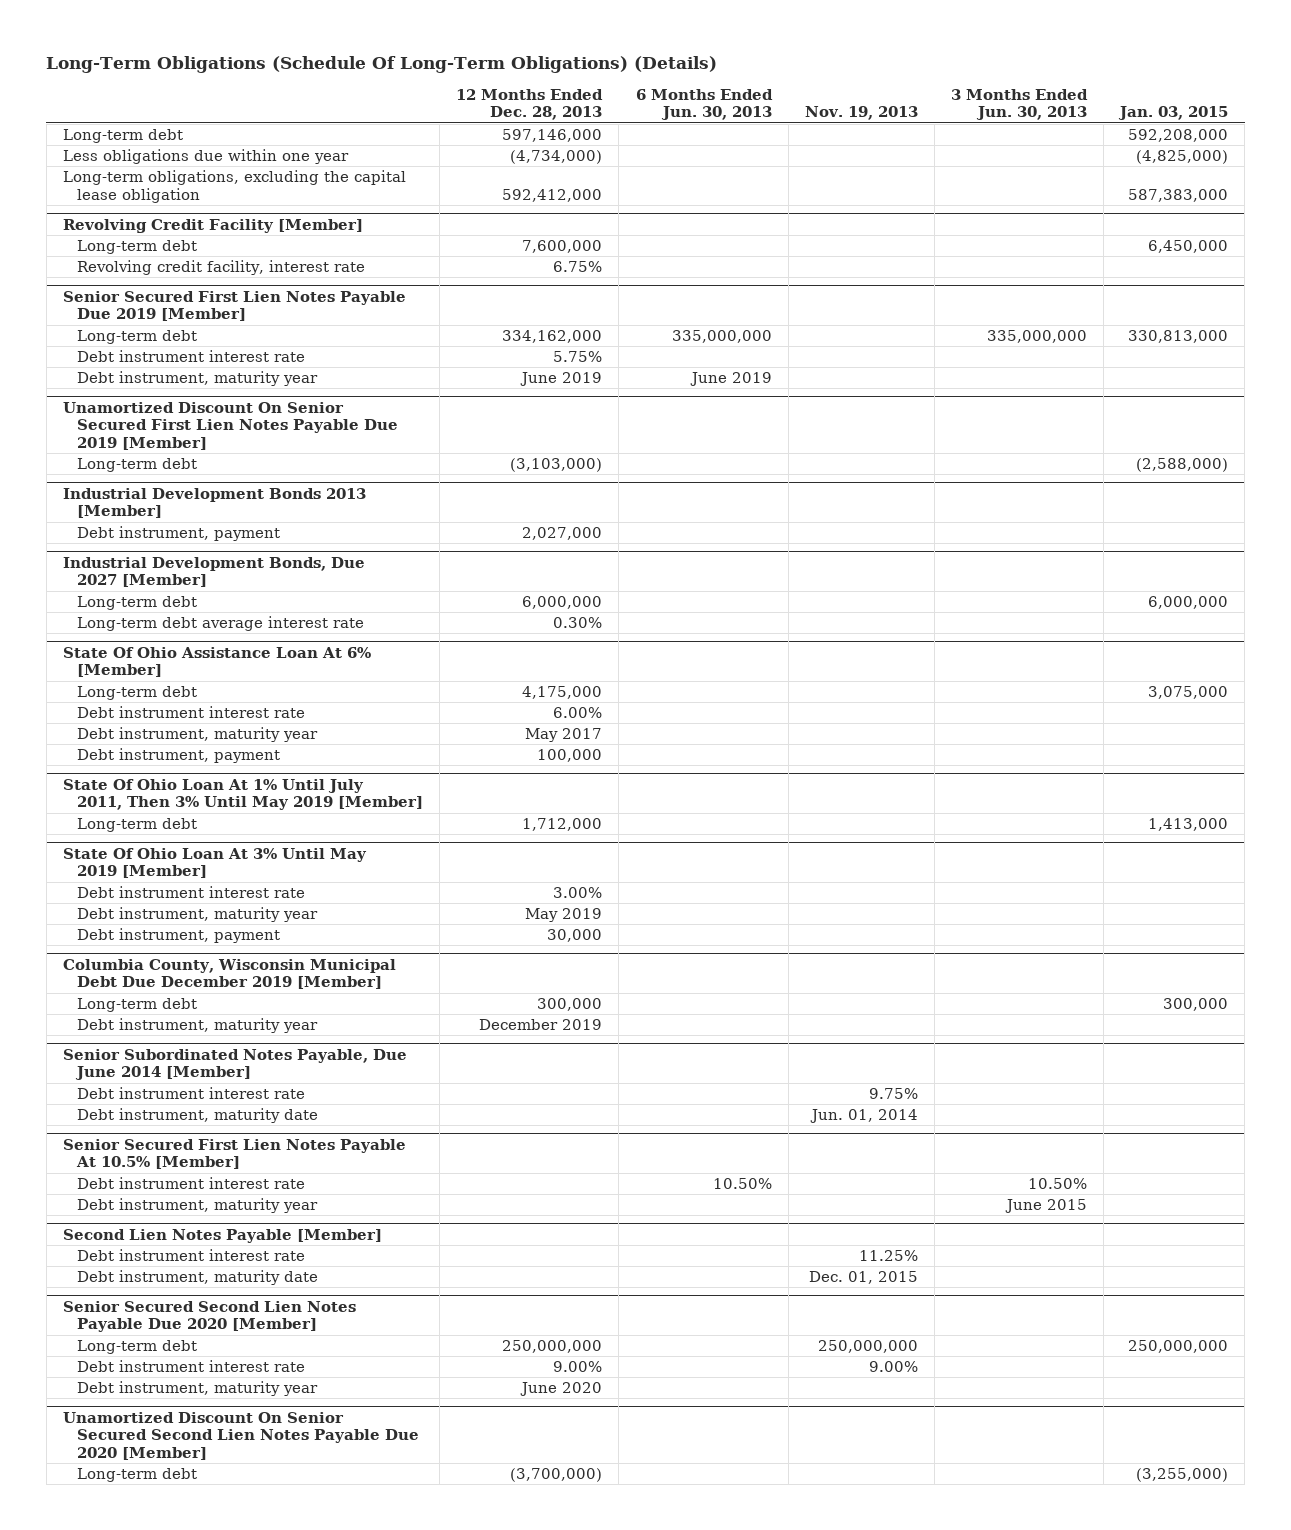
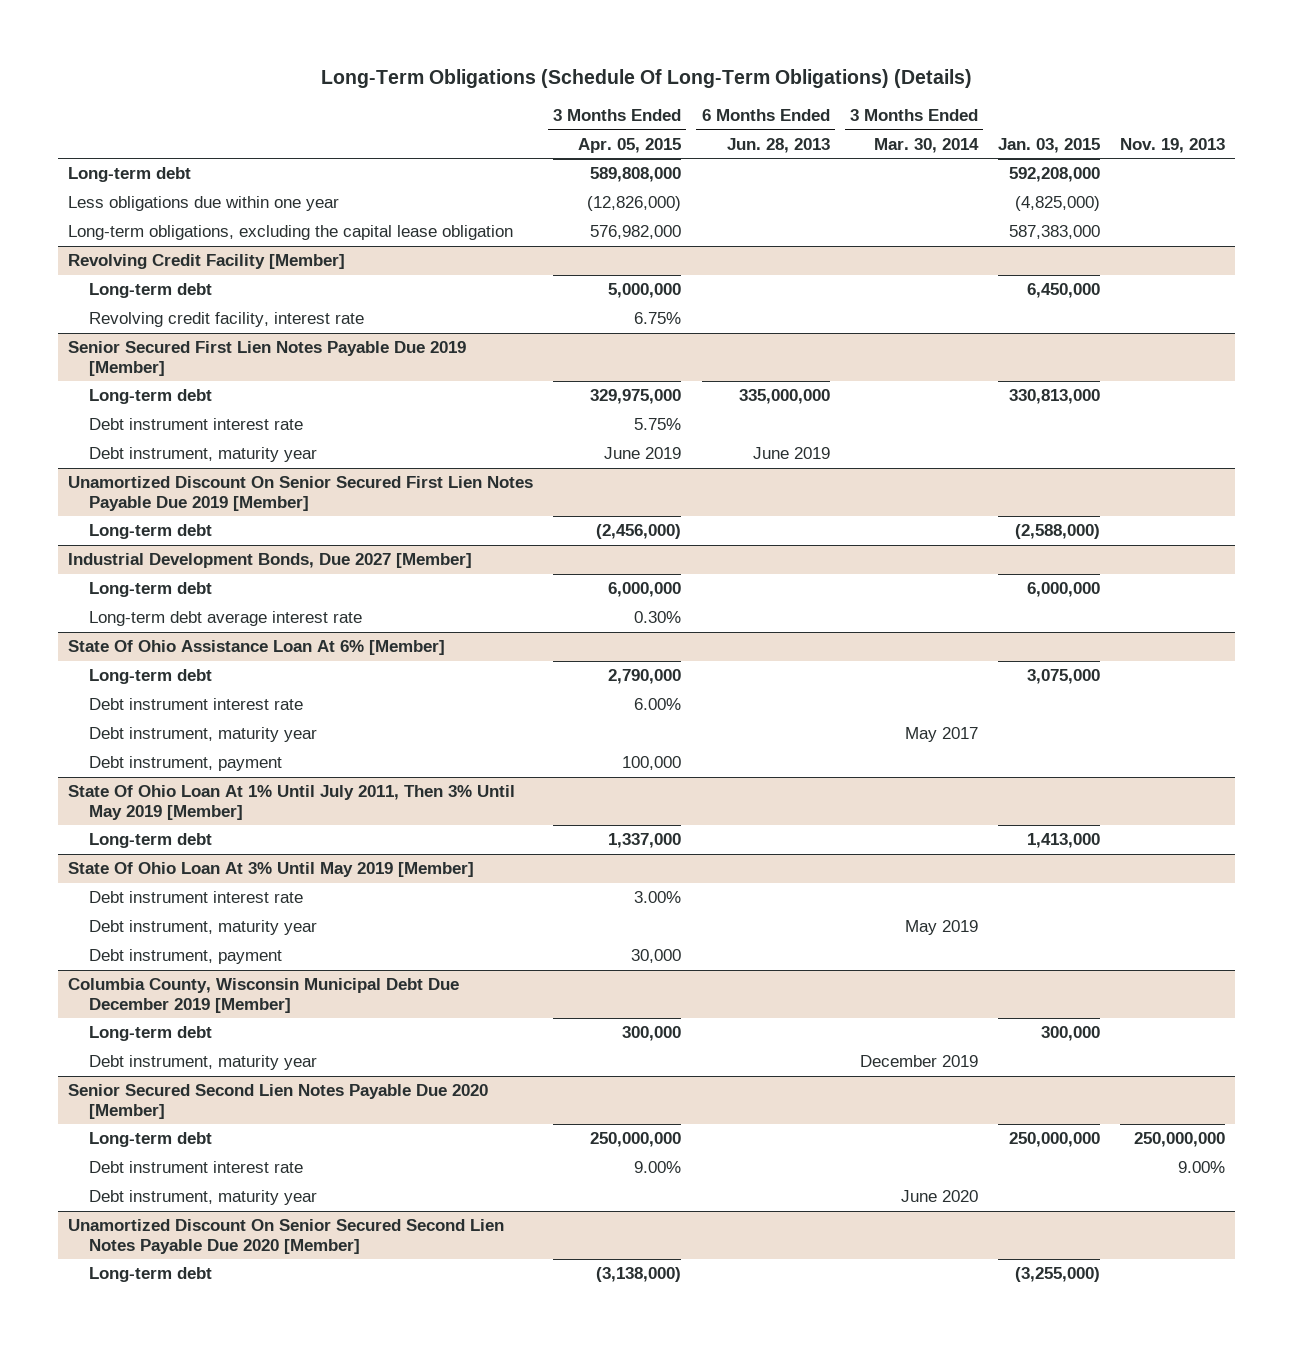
- | 12 Months Ended Dec. 28, 2013 | 6 Months Ended Jun. 30, 2013 | Nov. 19, 2013 | 3 Months Ended Jun. 30, 2013 | Jan. 03, 2015
+ | 3 Months Ended Apr. 05, 2015 | 6 Months Ended Jun. 28, 2013 | 3 Months Ended Mar. 30, 2014 | Jan. 03, 2015 | Nov. 19, 2013
- Industrial Development Bonds 2013 [Member]
- Debt instrument, payment | 2,027,000 | | | |
- Senior Subordinated Notes Payable, Due June 2014 [Member]
- Debt instrument interest rate | | | 9.75% | |
- Debt instrument, maturity date | | | Jun. 01, 2014 | |
- Senior Secured First Lien Notes Payable At 10.5% [Member]
- Debt instrument interest rate | | 10.50% | | 10.50% |
- Debt instrument, maturity year | | | | June 2015 |
- Second Lien Notes Payable [Member]
- Debt instrument interest rate | | | 11.25% | |
- Debt instrument, maturity date | | | Dec. 01, 2015 | |

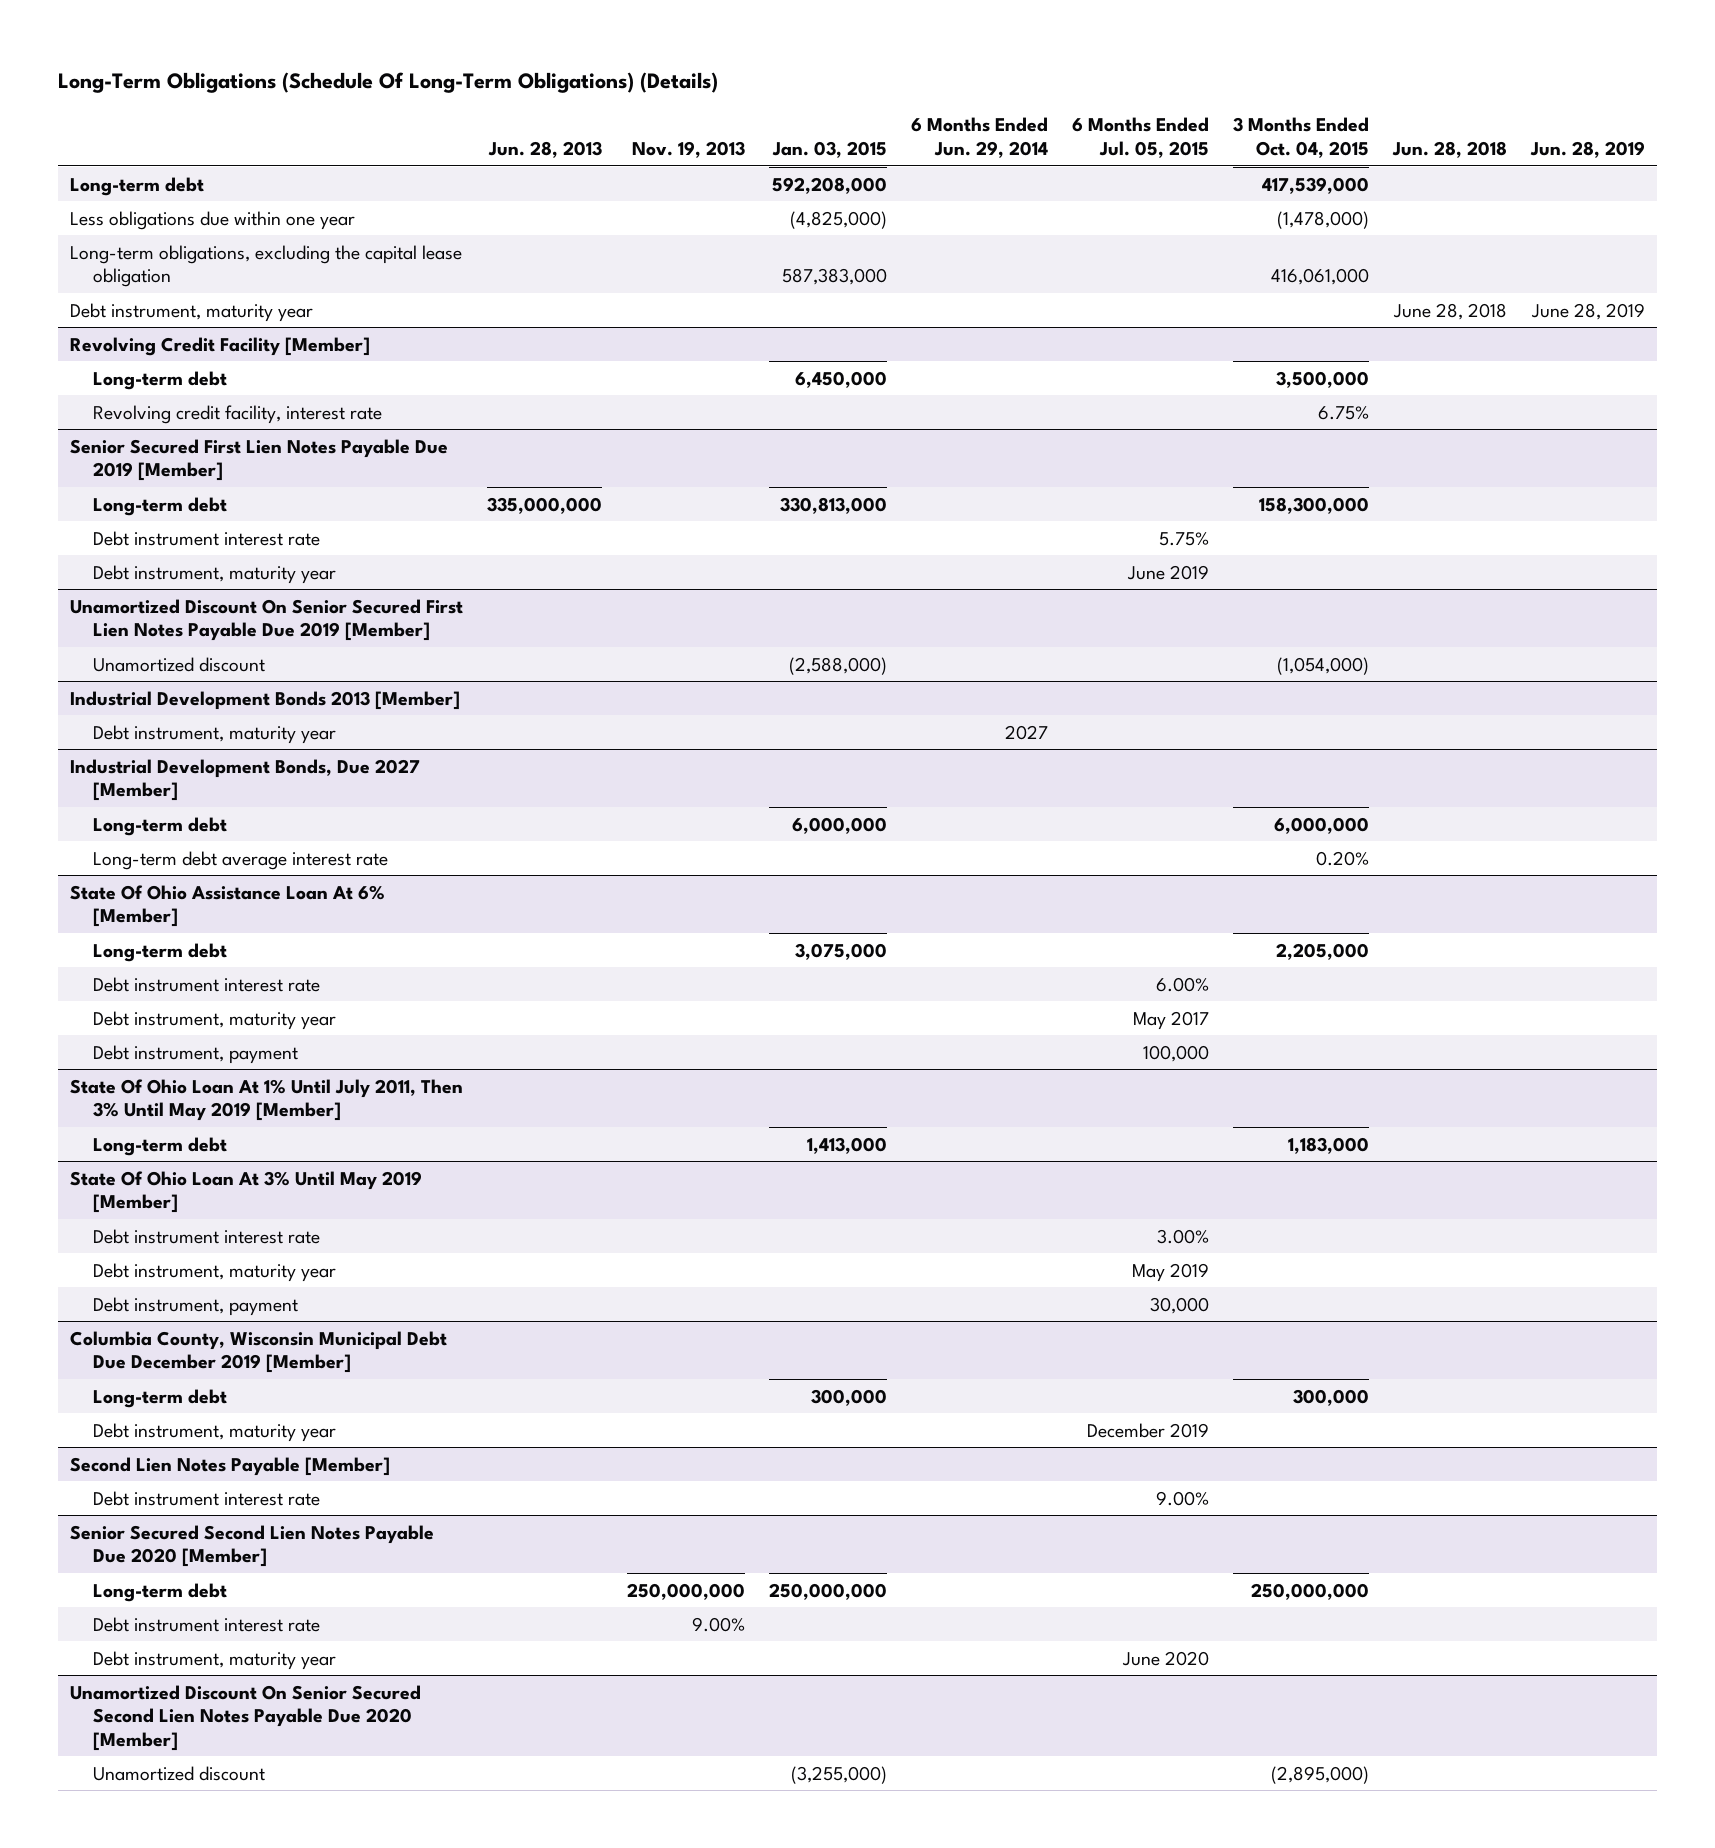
- | 3 Months Ended Apr. 05, 2015 | 6 Months Ended Jun. 28, 2013 | 3 Months Ended Mar. 30, 2014 | Jan. 03, 2015 | Nov. 19, 2013
+ | Jun. 28, 2013 | Nov. 19, 2013 | Jan. 03, 2015 | 6 Months Ended Jun. 29, 2014 | 6 Months Ended Jul. 05, 2015 | 3 Months Ended Oct. 04, 2015 | Jun. 28, 2018 | Jun. 28, 2019
+ Debt instrument, maturity year | | | | | | | June 28, 2018 | June 28, 2019
@ Unamortized Discount On Senior Secured First Lien Notes Payable Due 2019 [Member]
- Long-term debt | (2,456,000) | | | (2,588,000) |
+ Unamortized discount | | | (2,588,000) | | | (1,054,000) | |
+ Industrial Development Bonds 2013 [Member]
+ Debt instrument, maturity year | | | | 2027 | | | |
+ Second Lien Notes Payable [Member]
+ Debt instrument interest rate | | | | | 9.00% | | |
@ Unamortized Discount On Senior Secured Second Lien Notes Payable Due 2020 [Member]
- Long-term debt | (3,138,000) | | | (3,255,000) |
+ Unamortized discount | | | (3,255,000) | | | (2,895,000) | |

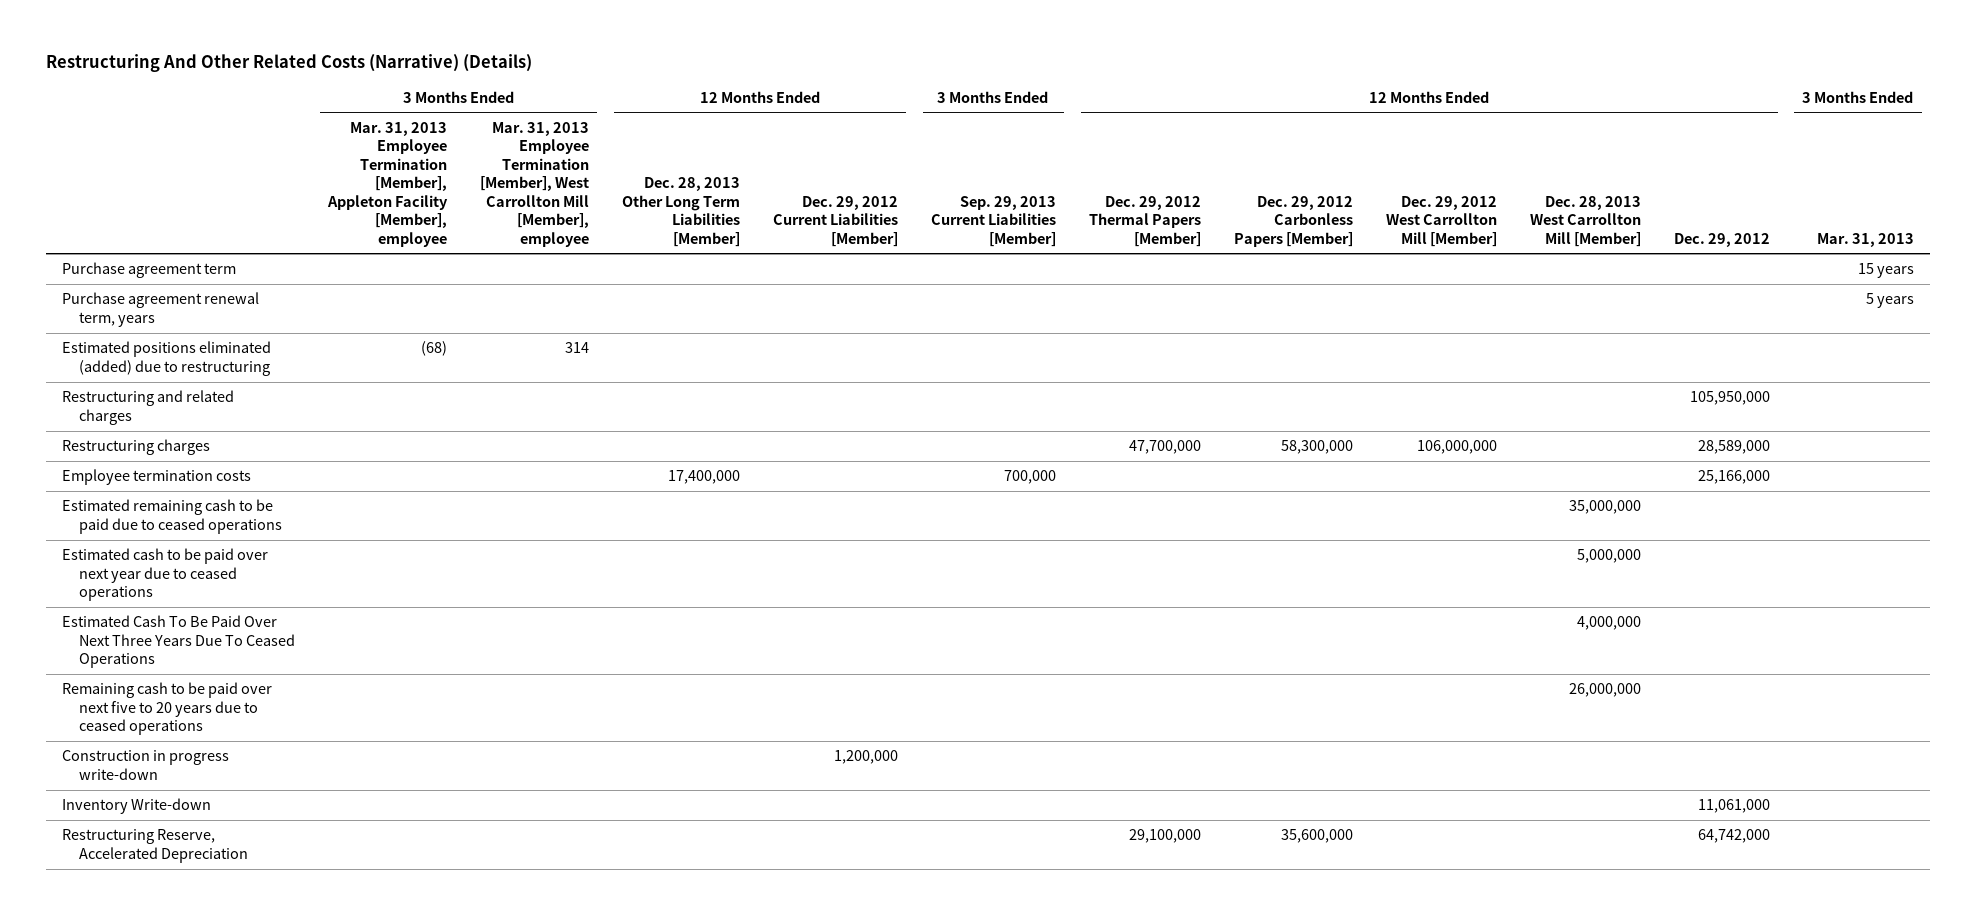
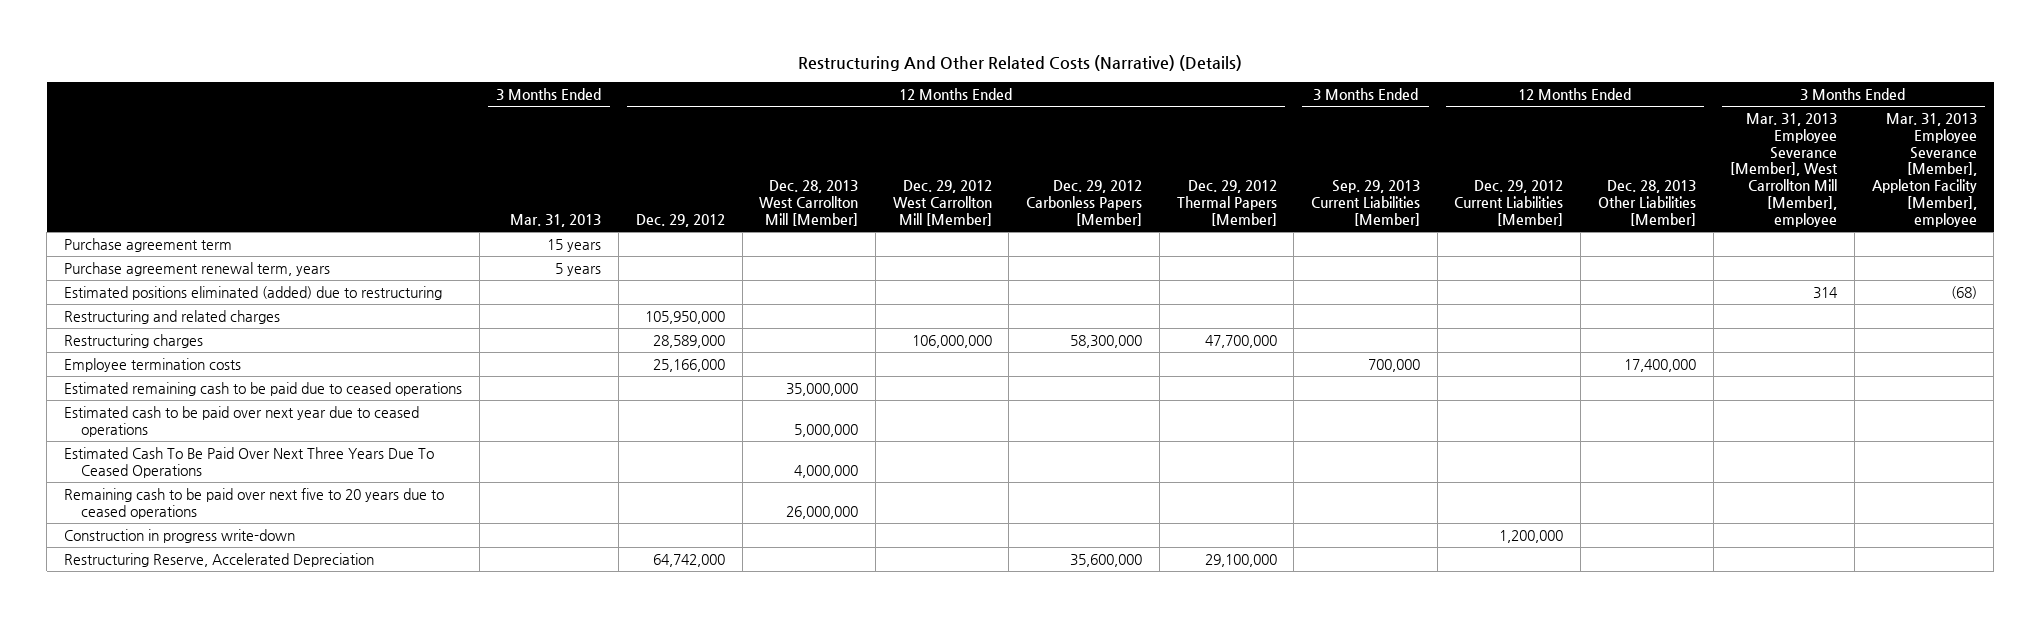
- | 3 Months Ended Mar. 31, 2013 Employee Termination [Member], Appleton Facility [Member], employee | 3 Months Ended Mar. 31, 2013 Employee Termination [Member], West Carrollton Mill [Member], employee | 12 Months Ended Dec. 28, 2013 Other Long Term Liabilities [Member] | 12 Months Ended Dec. 29, 2012 Current Liabilities [Member] | 3 Months Ended Sep. 29, 2013 Current Liabilities [Member] | 12 Months Ended Dec. 29, 2012 Thermal Papers [Member] | 12 Months Ended Dec. 29, 2012 Carbonless Papers [Member] | 12 Months Ended Dec. 29, 2012 West Carrollton Mill [Member] | 12 Months Ended Dec. 28, 2013 West Carrollton Mill [Member] | 12 Months Ended Dec. 29, 2012 | 3 Months Ended Mar. 31, 2013
+ | 3 Months Ended Mar. 31, 2013 | 12 Months Ended Dec. 29, 2012 | 12 Months Ended Dec. 28, 2013 West Carrollton Mill [Member] | 12 Months Ended Dec. 29, 2012 West Carrollton Mill [Member] | 12 Months Ended Dec. 29, 2012 Carbonless Papers [Member] | 12 Months Ended Dec. 29, 2012 Thermal Papers [Member] | 3 Months Ended Sep. 29, 2013 Current Liabilities [Member] | 12 Months Ended Dec. 29, 2012 Current Liabilities [Member] | 12 Months Ended Dec. 28, 2013 Other Liabilities [Member] | 3 Months Ended Mar. 31, 2013 Employee Severance [Member], West Carrollton Mill [Member], employee | 3 Months Ended Mar. 31, 2013 Employee Severance [Member], Appleton Facility [Member], employee
- Inventory Write-down | | | | | | | | | | 11,061,000 |

